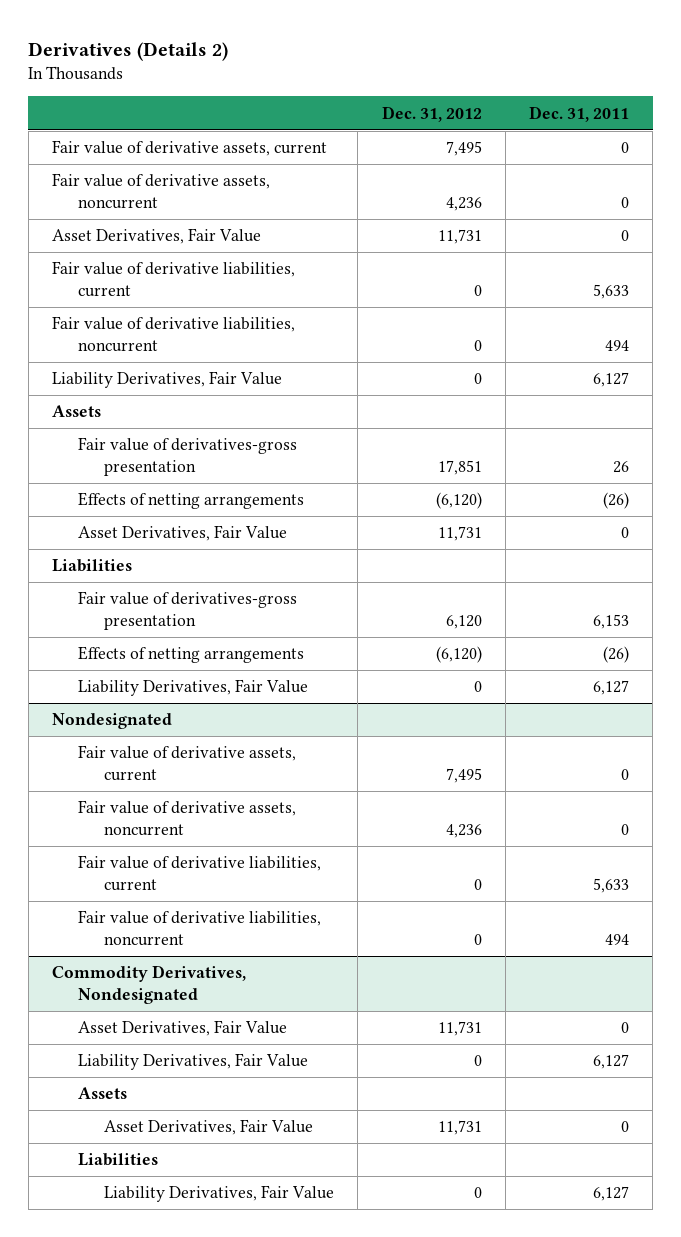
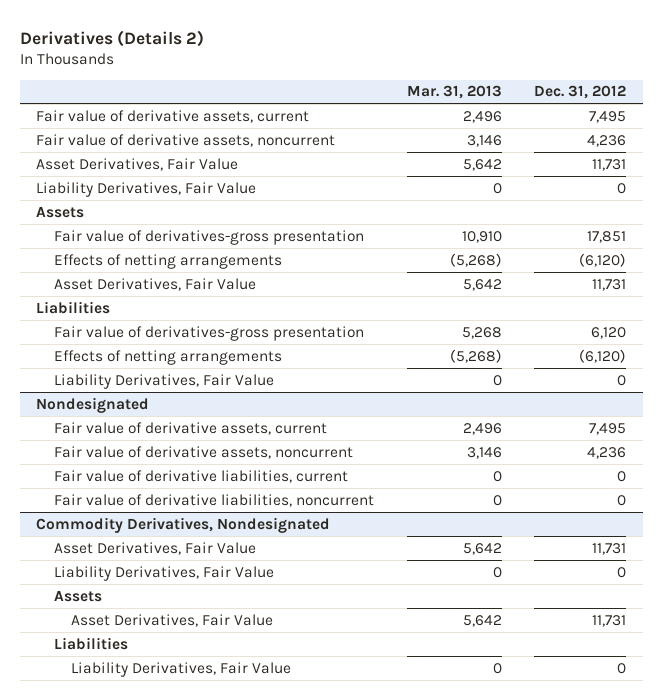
- | Dec. 31, 2012 | Dec. 31, 2011
+ | Mar. 31, 2013 | Dec. 31, 2012
- Fair value of derivative liabilities, current | 0 | 5,633
- Fair value of derivative liabilities, noncurrent | 0 | 494

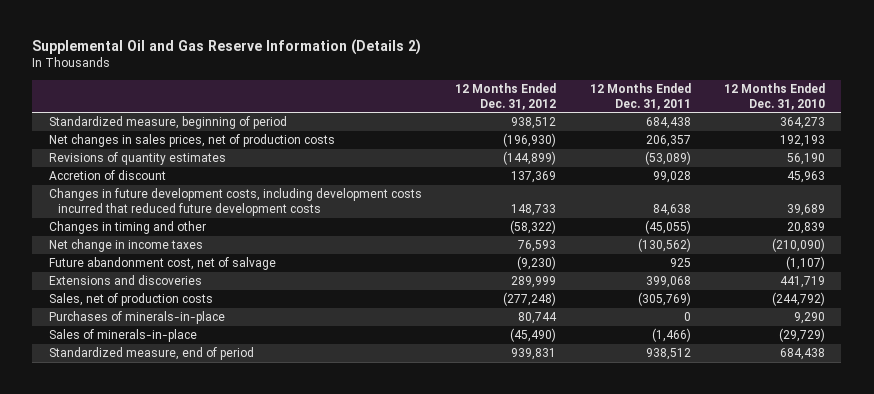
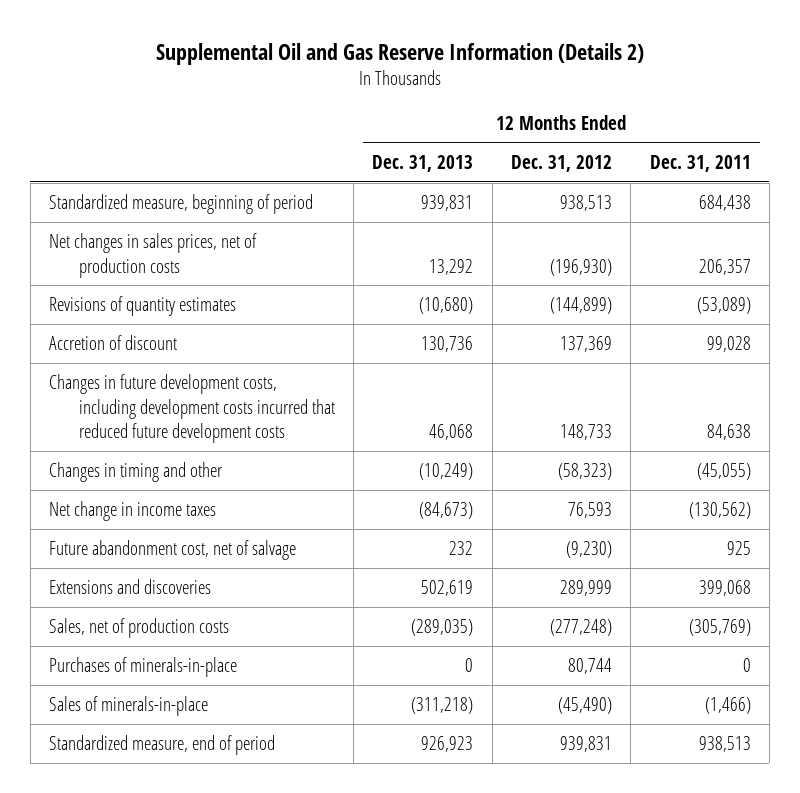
- | 12 Months Ended Dec. 31, 2012 | 12 Months Ended Dec. 31, 2011 | 12 Months Ended Dec. 31, 2010
+ | 12 Months Ended Dec. 31, 2013 | 12 Months Ended Dec. 31, 2012 | 12 Months Ended Dec. 31, 2011
- Standardized measure, beginning of period | 938,512 | 684,438 | 364,273
+ Standardized measure, beginning of period | 939,831 | 938,513 | 684,438
- Changes in timing and other | (58,322) | (45,055) | 20,839
+ Changes in timing and other | (10,249) | (58,323) | (45,055)
- Standardized measure, end of period | 939,831 | 938,512 | 684,438
+ Standardized measure, end of period | 926,923 | 939,831 | 938,513

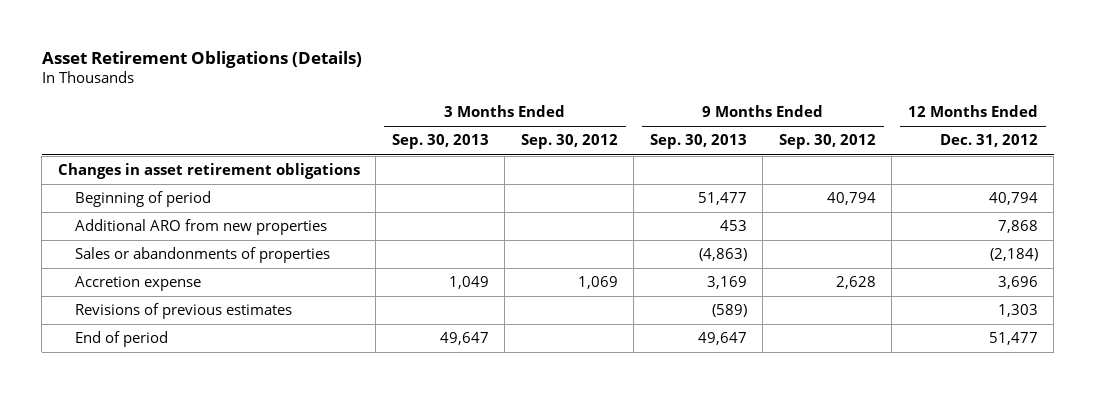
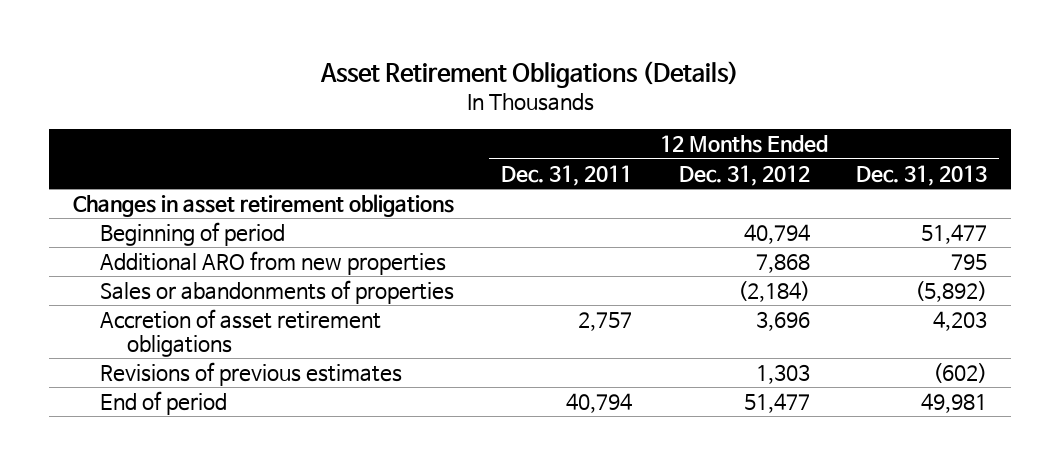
- | 3 Months Ended Sep. 30, 2013 | 3 Months Ended Sep. 30, 2012 | 9 Months Ended Sep. 30, 2013 | 9 Months Ended Sep. 30, 2012 | 12 Months Ended Dec. 31, 2012
+ | 12 Months Ended Dec. 31, 2011 | 12 Months Ended Dec. 31, 2012 | 12 Months Ended Dec. 31, 2013
- Accretion expense | 1,049 | 1,069 | 3,169 | 2,628 | 3,696
+ Accretion of asset retirement obligations | 2,757 | 3,696 | 4,203

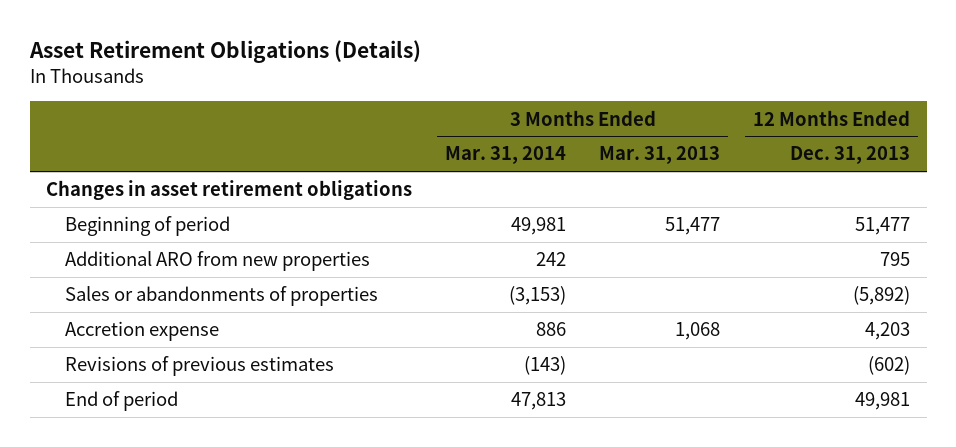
- | 12 Months Ended Dec. 31, 2011 | 12 Months Ended Dec. 31, 2012 | 12 Months Ended Dec. 31, 2013
+ | 3 Months Ended Mar. 31, 2014 | 3 Months Ended Mar. 31, 2013 | 12 Months Ended Dec. 31, 2013
- Accretion of asset retirement obligations | 2,757 | 3,696 | 4,203
+ Accretion expense | 886 | 1,068 | 4,203

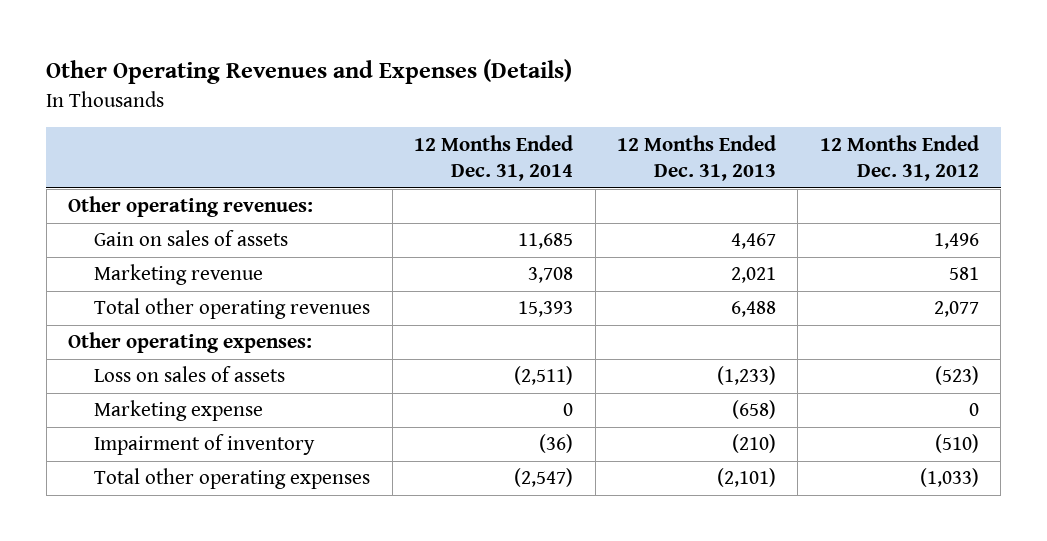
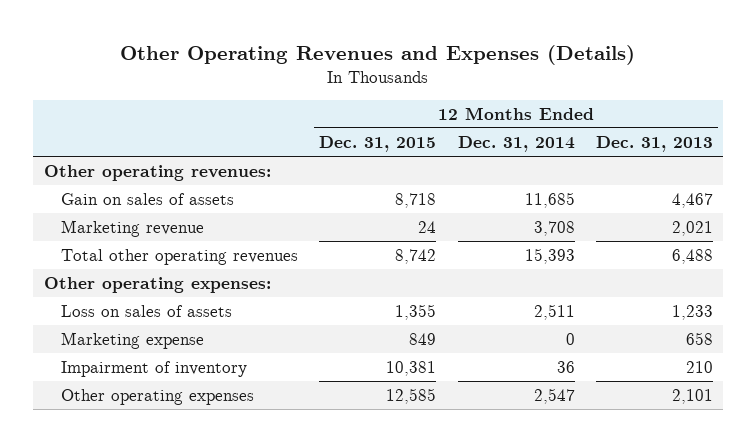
- | 12 Months Ended Dec. 31, 2014 | 12 Months Ended Dec. 31, 2013 | 12 Months Ended Dec. 31, 2012
+ | 12 Months Ended Dec. 31, 2015 | 12 Months Ended Dec. 31, 2014 | 12 Months Ended Dec. 31, 2013
- Loss on sales of assets | (2,511) | (1,233) | (523)
- Marketing expense | 0 | (658) | 0
- Impairment of inventory | (36) | (210) | (510)
- Total other operating expenses | (2,547) | (2,101) | (1,033)
+ Loss on sales of assets | 1,355 | 2,511 | 1,233
+ Marketing expense | 849 | 0 | 658
+ Impairment of inventory | 10,381 | 36 | 210
+ Other operating expenses | 12,585 | 2,547 | 2,101

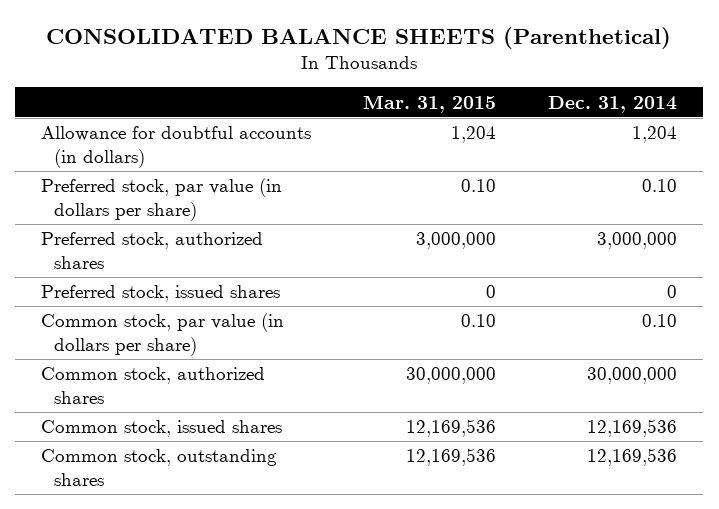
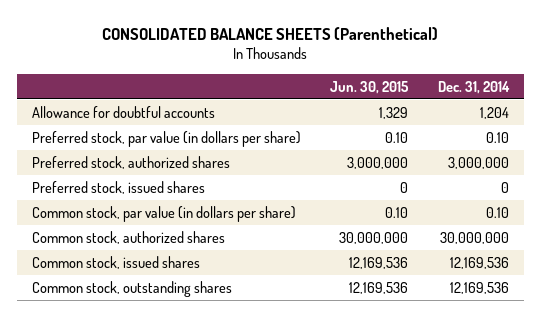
- | Mar. 31, 2015 | Dec. 31, 2014
+ | Jun. 30, 2015 | Dec. 31, 2014
- Allowance for doubtful accounts (in dollars) | 1,204 | 1,204
+ Allowance for doubtful accounts | 1,329 | 1,204

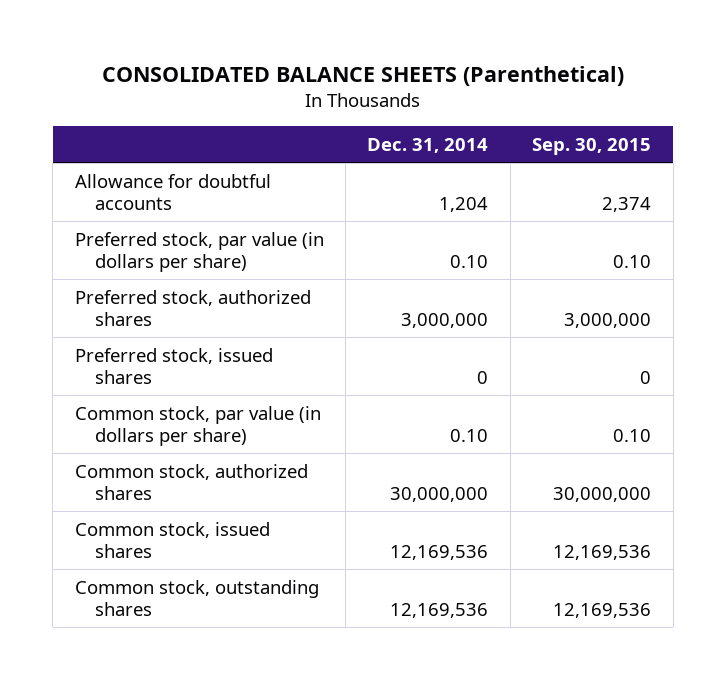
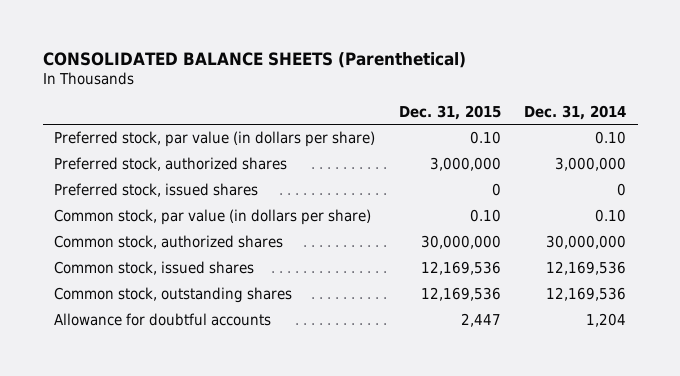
- | Dec. 31, 2014 | Sep. 30, 2015
+ | Dec. 31, 2015 | Dec. 31, 2014
moved down: Allowance for doubtful accounts | 2,447 | 1,204

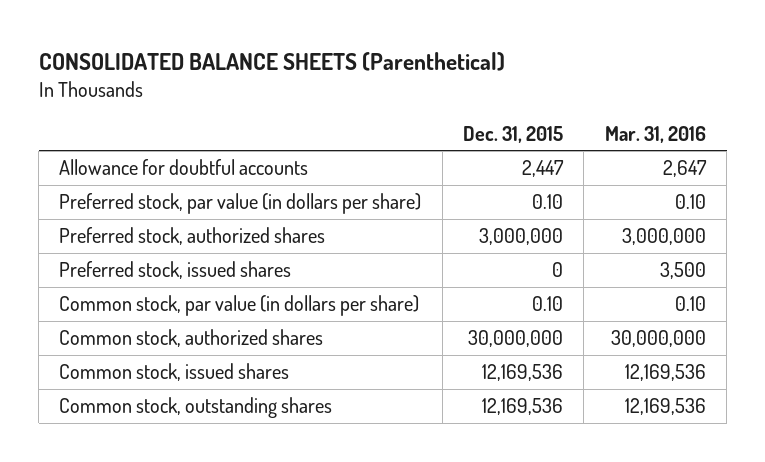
- | Dec. 31, 2015 | Dec. 31, 2014
+ | Dec. 31, 2015 | Mar. 31, 2016
moved up: Allowance for doubtful accounts | 2,447 | 2,647

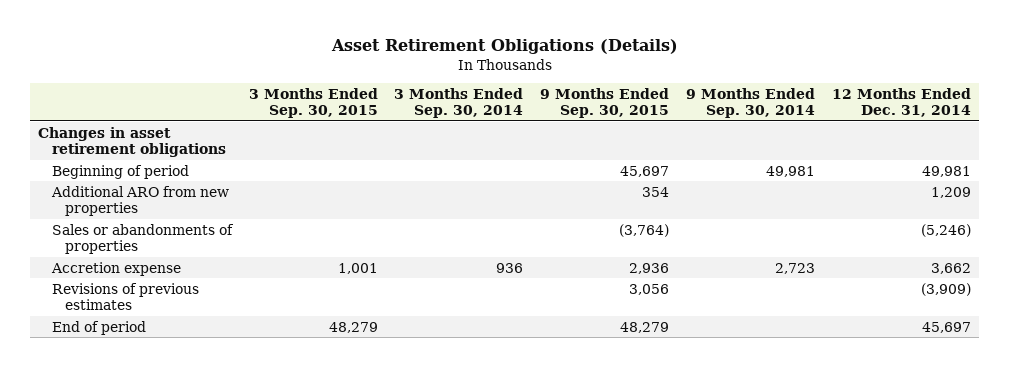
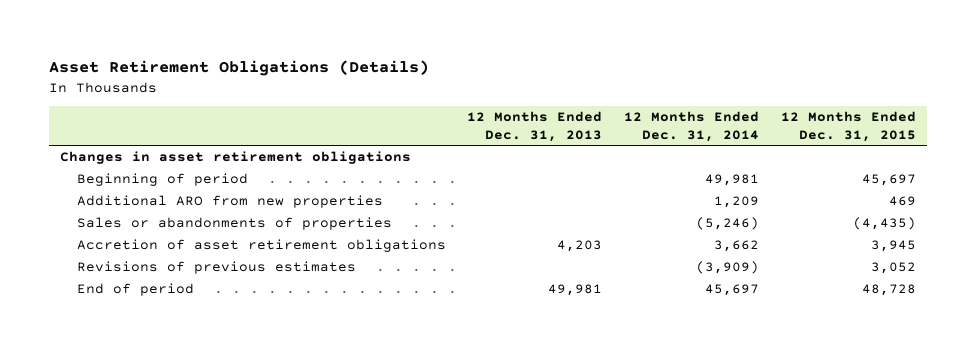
- | 3 Months Ended Sep. 30, 2015 | 3 Months Ended Sep. 30, 2014 | 9 Months Ended Sep. 30, 2015 | 9 Months Ended Sep. 30, 2014 | 12 Months Ended Dec. 31, 2014
+ | 12 Months Ended Dec. 31, 2013 | 12 Months Ended Dec. 31, 2014 | 12 Months Ended Dec. 31, 2015
- Accretion expense | 1,001 | 936 | 2,936 | 2,723 | 3,662
+ Accretion of asset retirement obligations | 4,203 | 3,662 | 3,945

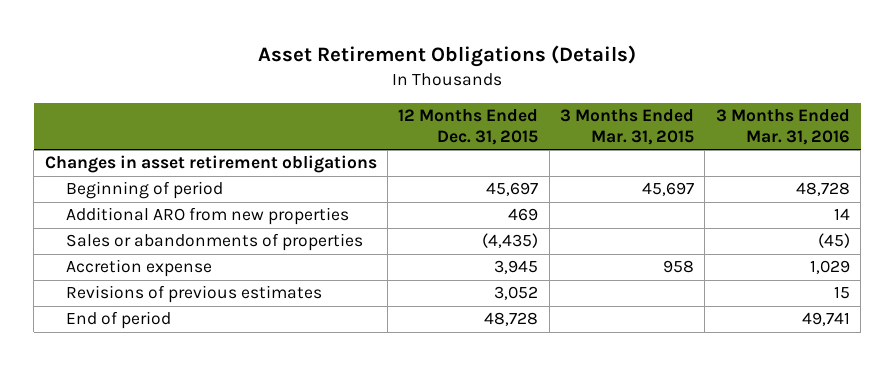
- | 12 Months Ended Dec. 31, 2013 | 12 Months Ended Dec. 31, 2014 | 12 Months Ended Dec. 31, 2015
+ | 12 Months Ended Dec. 31, 2015 | 3 Months Ended Mar. 31, 2015 | 3 Months Ended Mar. 31, 2016
- Accretion of asset retirement obligations | 4,203 | 3,662 | 3,945
+ Accretion expense | 3,945 | 958 | 1,029

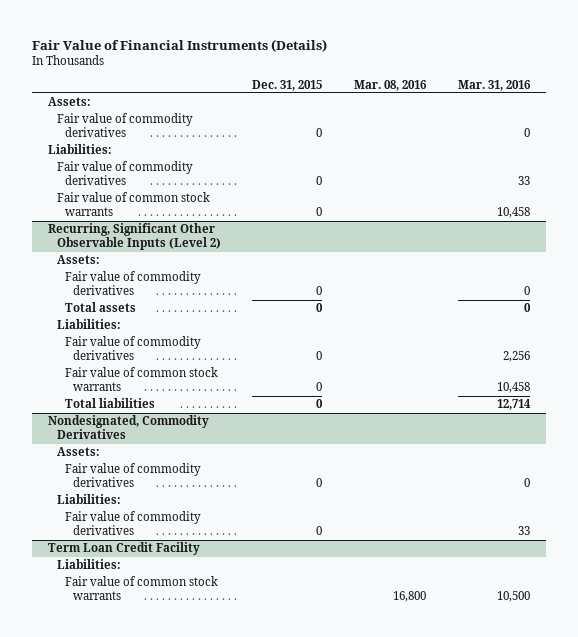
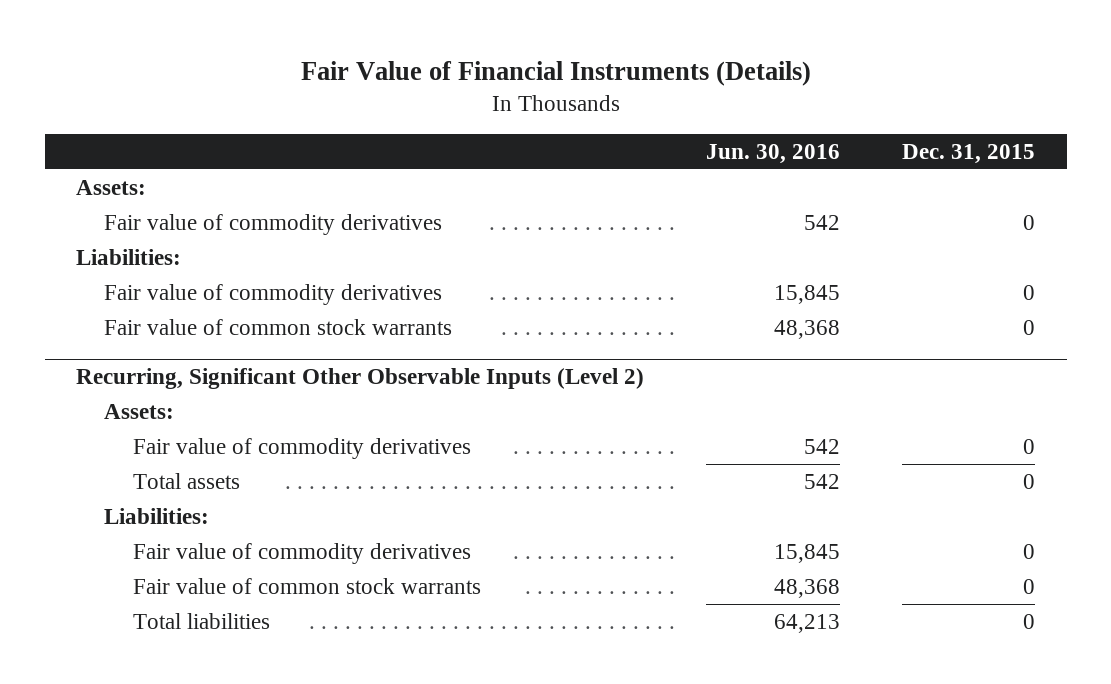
- | Dec. 31, 2015 | Mar. 08, 2016 | Mar. 31, 2016
+ | Jun. 30, 2016 | Dec. 31, 2015
- Nondesignated, Commodity Derivatives
- Assets:
- Fair value of commodity derivatives | 0 | | 0
- Liabilities:
- Fair value of commodity derivatives | 0 | | 33
- Term Loan Credit Facility
- Liabilities:
- Fair value of common stock warrants | | 16,800 | 10,500

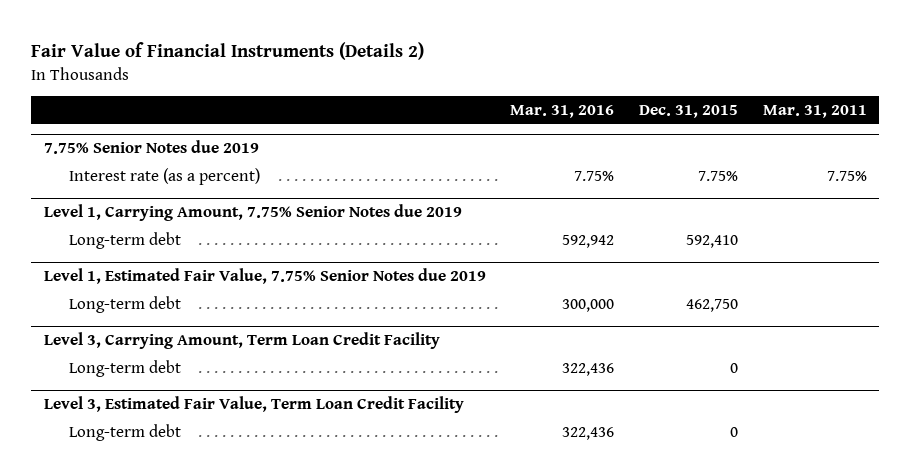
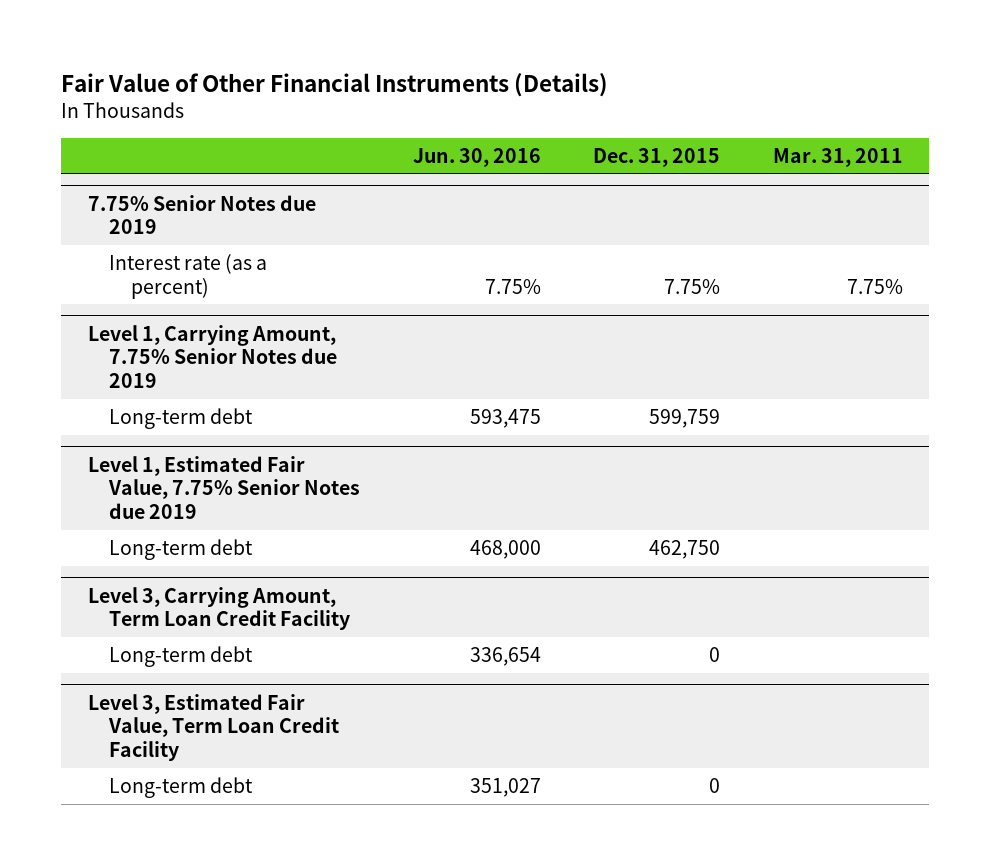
- Fair Value of Financial Instruments (Details 2)
+ Fair Value of Other Financial Instruments (Details)
- | Mar. 31, 2016 | Dec. 31, 2015 | Mar. 31, 2011
+ | Jun. 30, 2016 | Dec. 31, 2015 | Mar. 31, 2011
@ Level 1, Carrying Amount, 7.75% Senior Notes due 2019
- Long-term debt | 592,942 | 592,410 |
+ Long-term debt | 593,475 | 599,759 |

